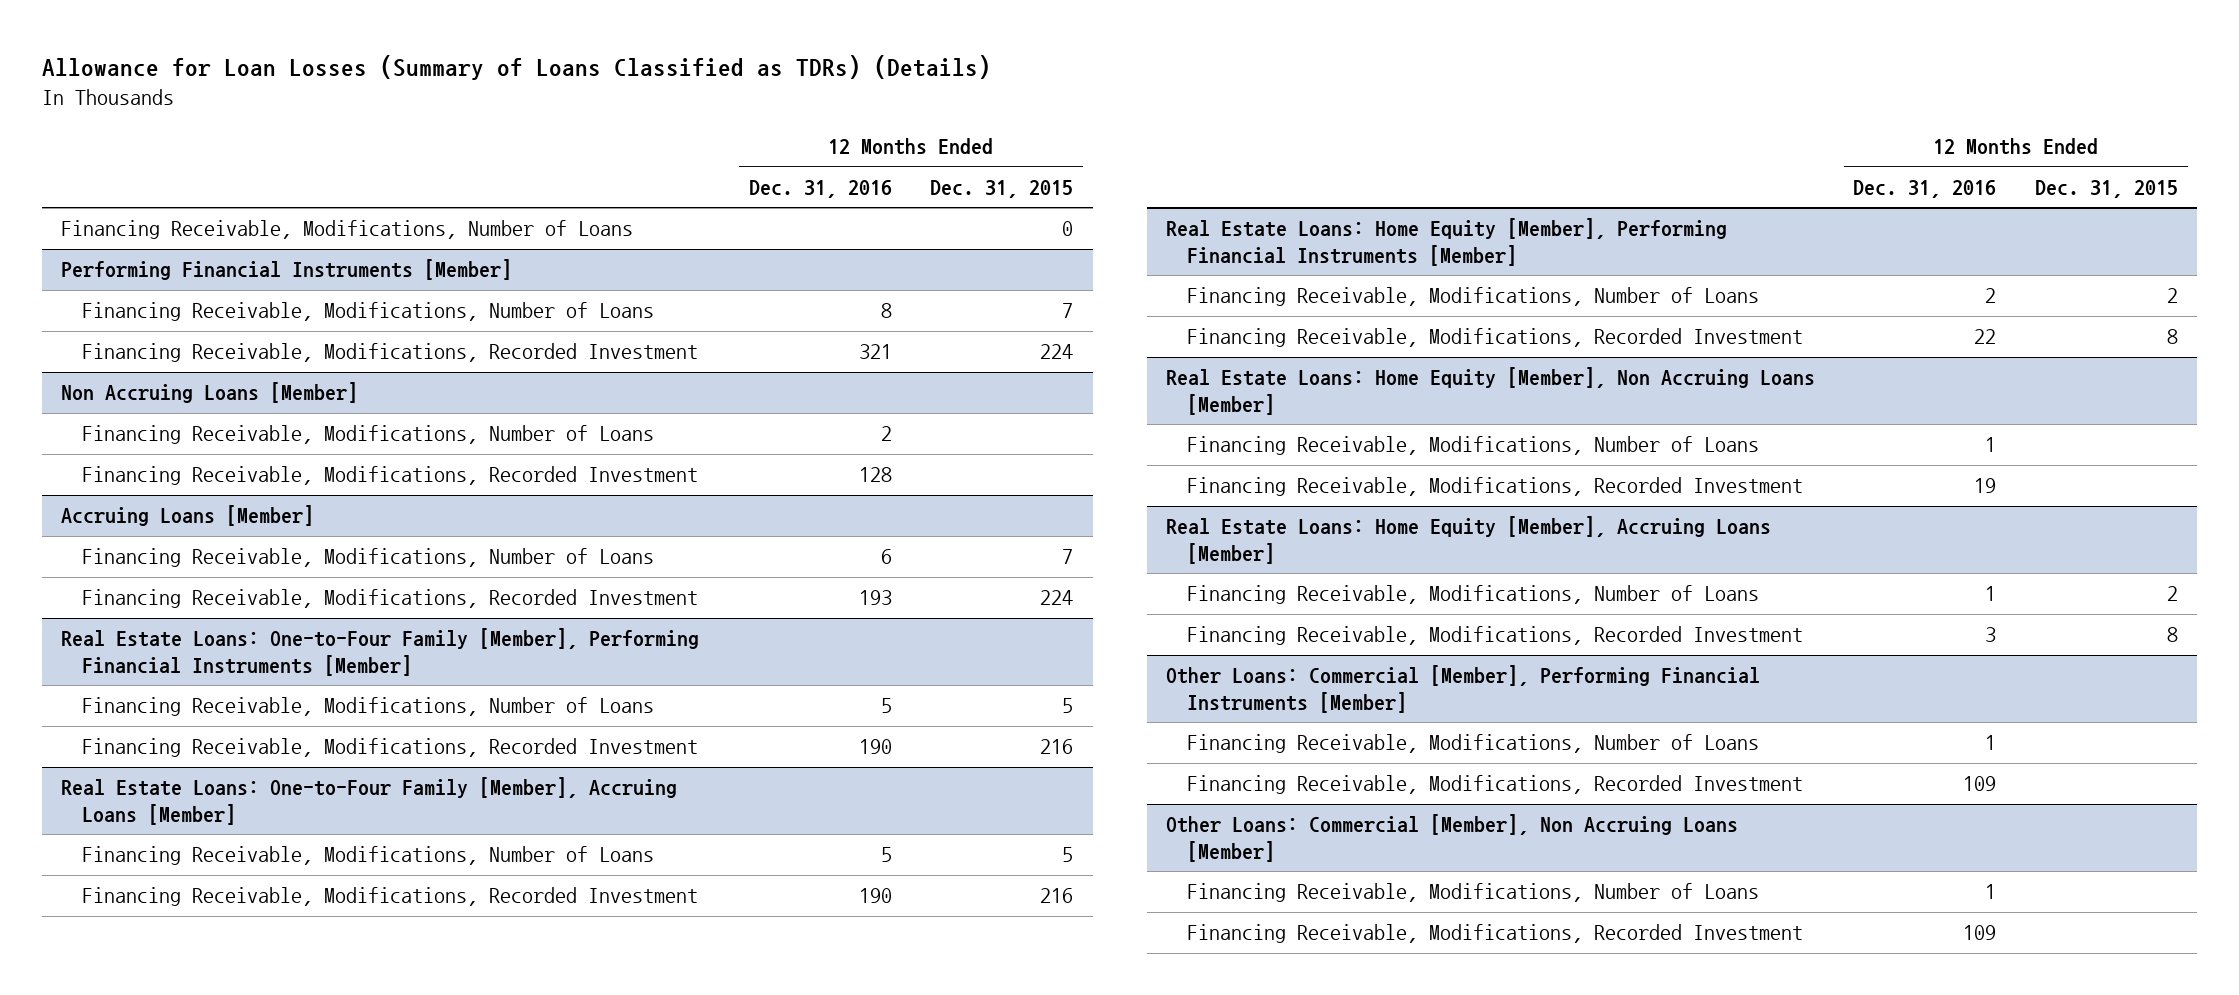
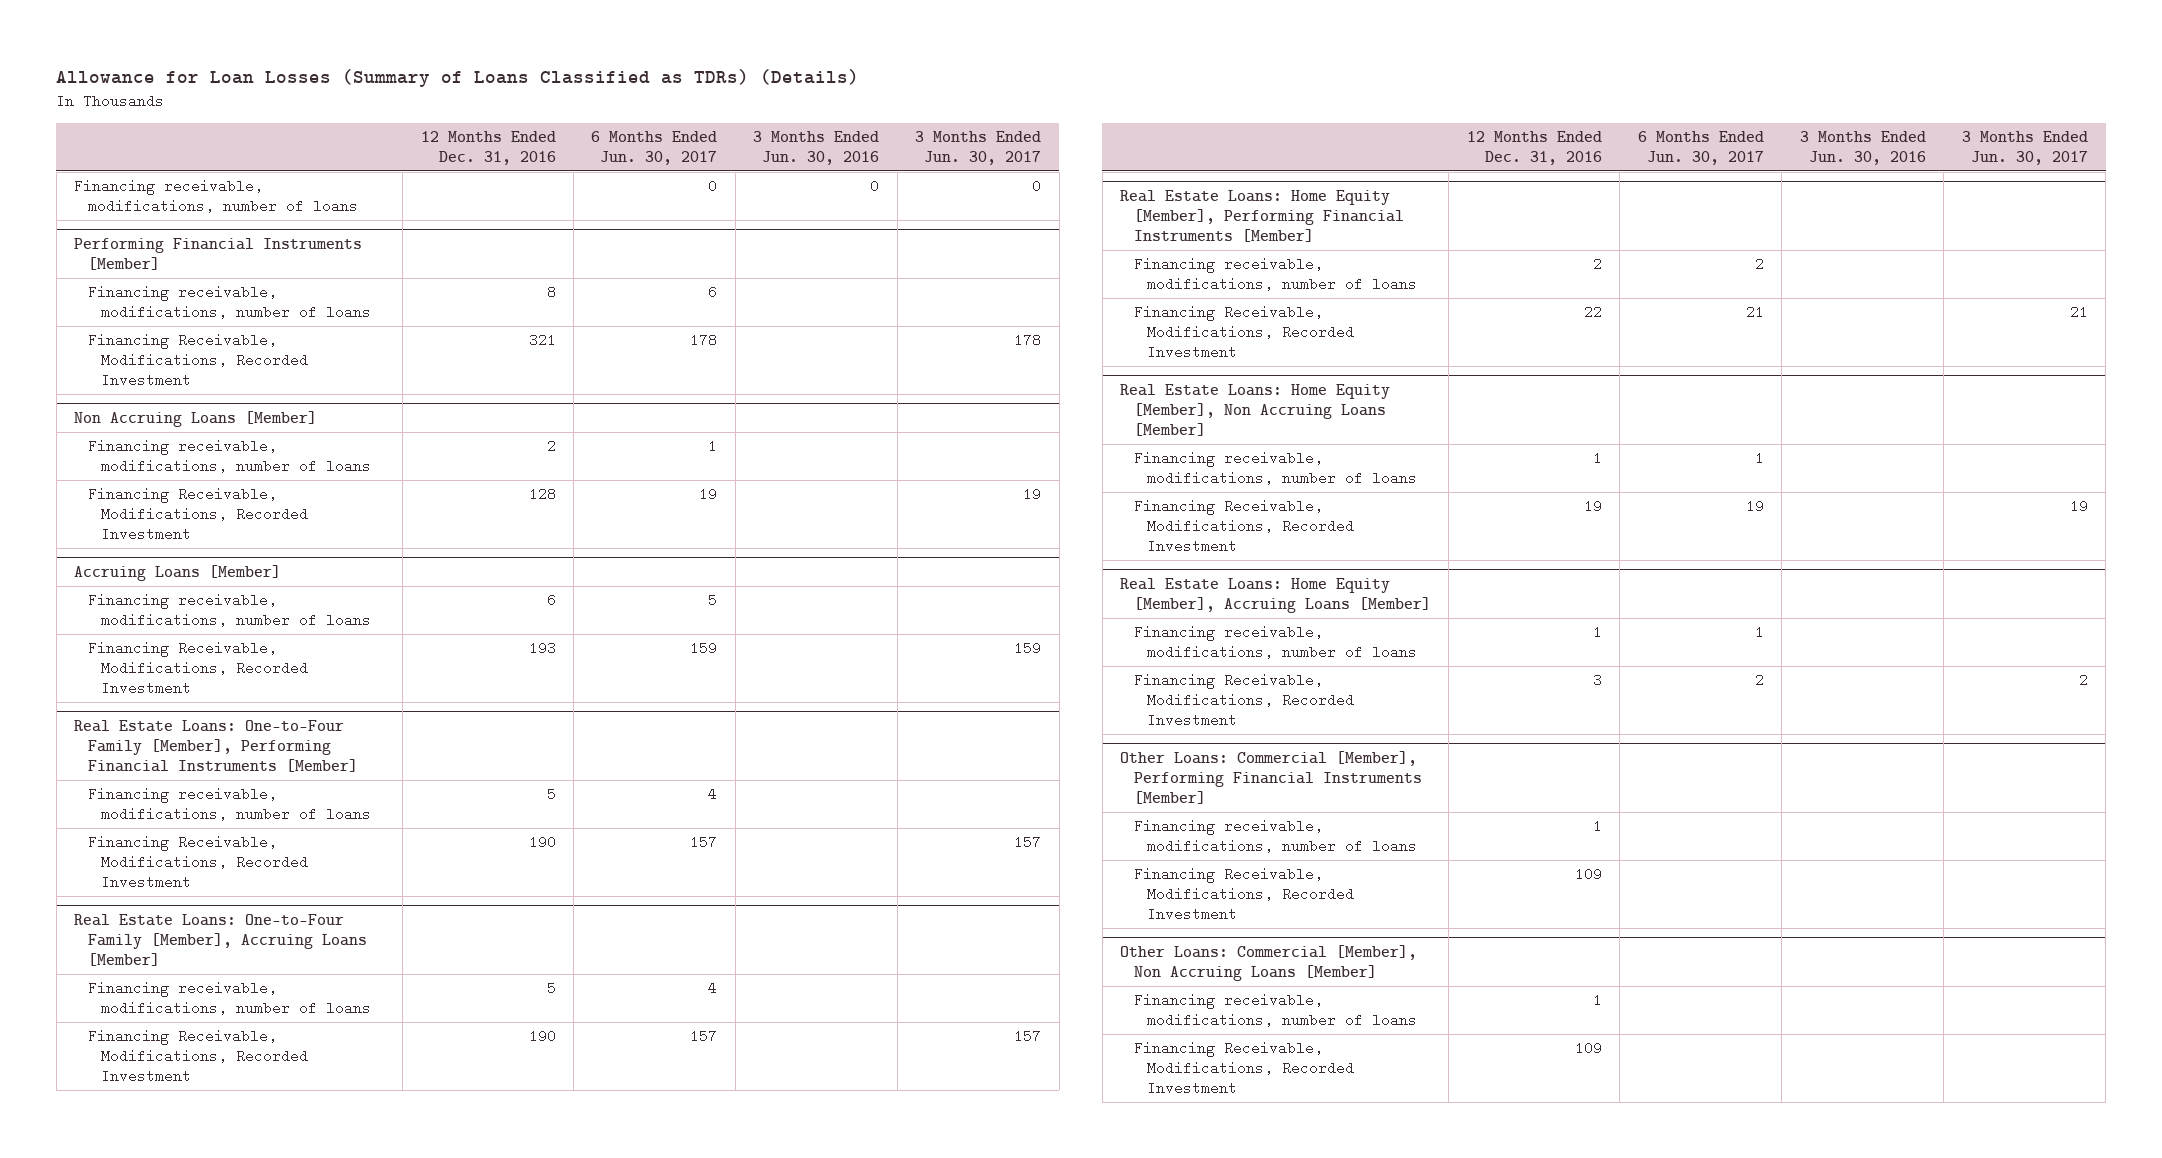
- | 12 Months Ended Dec. 31, 2016 | 12 Months Ended Dec. 31, 2015
+ | 12 Months Ended Dec. 31, 2016 | 6 Months Ended Jun. 30, 2017 | 3 Months Ended Jun. 30, 2016 | 3 Months Ended Jun. 30, 2017
- Financing Receivable, Modifications, Number of Loans | | 0
+ Financing receivable, modifications, number of loans | | 0 | 0 | 0
@ Performing Financial Instruments [Member]
- Financing Receivable, Modifications, Number of Loans | 8 | 7
+ Financing receivable, modifications, number of loans | 8 | 6 | |
@ Non Accruing Loans [Member]
- Financing Receivable, Modifications, Number of Loans | 2 |
+ Financing receivable, modifications, number of loans | 2 | 1 | |
@ Accruing Loans [Member]
- Financing Receivable, Modifications, Number of Loans | 6 | 7
+ Financing receivable, modifications, number of loans | 6 | 5 | |
@ Real Estate Loans: One-to-Four Family [Member], Performing Financial Instruments [Member]
- Financing Receivable, Modifications, Number of Loans | 5 | 5
+ Financing receivable, modifications, number of loans | 5 | 4 | |
@ Real Estate Loans: One-to-Four Family [Member], Accruing Loans [Member]
- Financing Receivable, Modifications, Number of Loans | 5 | 5
+ Financing receivable, modifications, number of loans | 5 | 4 | |
@ Real Estate Loans: Home Equity [Member], Performing Financial Instruments [Member]
- Financing Receivable, Modifications, Number of Loans | 2 | 2
+ Financing receivable, modifications, number of loans | 2 | 2 | |
@ Real Estate Loans: Home Equity [Member], Non Accruing Loans [Member]
- Financing Receivable, Modifications, Number of Loans | 1 |
+ Financing receivable, modifications, number of loans | 1 | 1 | |
@ Real Estate Loans: Home Equity [Member], Accruing Loans [Member]
- Financing Receivable, Modifications, Number of Loans | 1 | 2
+ Financing receivable, modifications, number of loans | 1 | 1 | |
@ Other Loans: Commercial [Member], Performing Financial Instruments [Member]
- Financing Receivable, Modifications, Number of Loans | 1 |
+ Financing receivable, modifications, number of loans | 1 | | |
@ Other Loans: Commercial [Member], Non Accruing Loans [Member]
- Financing Receivable, Modifications, Number of Loans | 1 |
+ Financing receivable, modifications, number of loans | 1 | | |

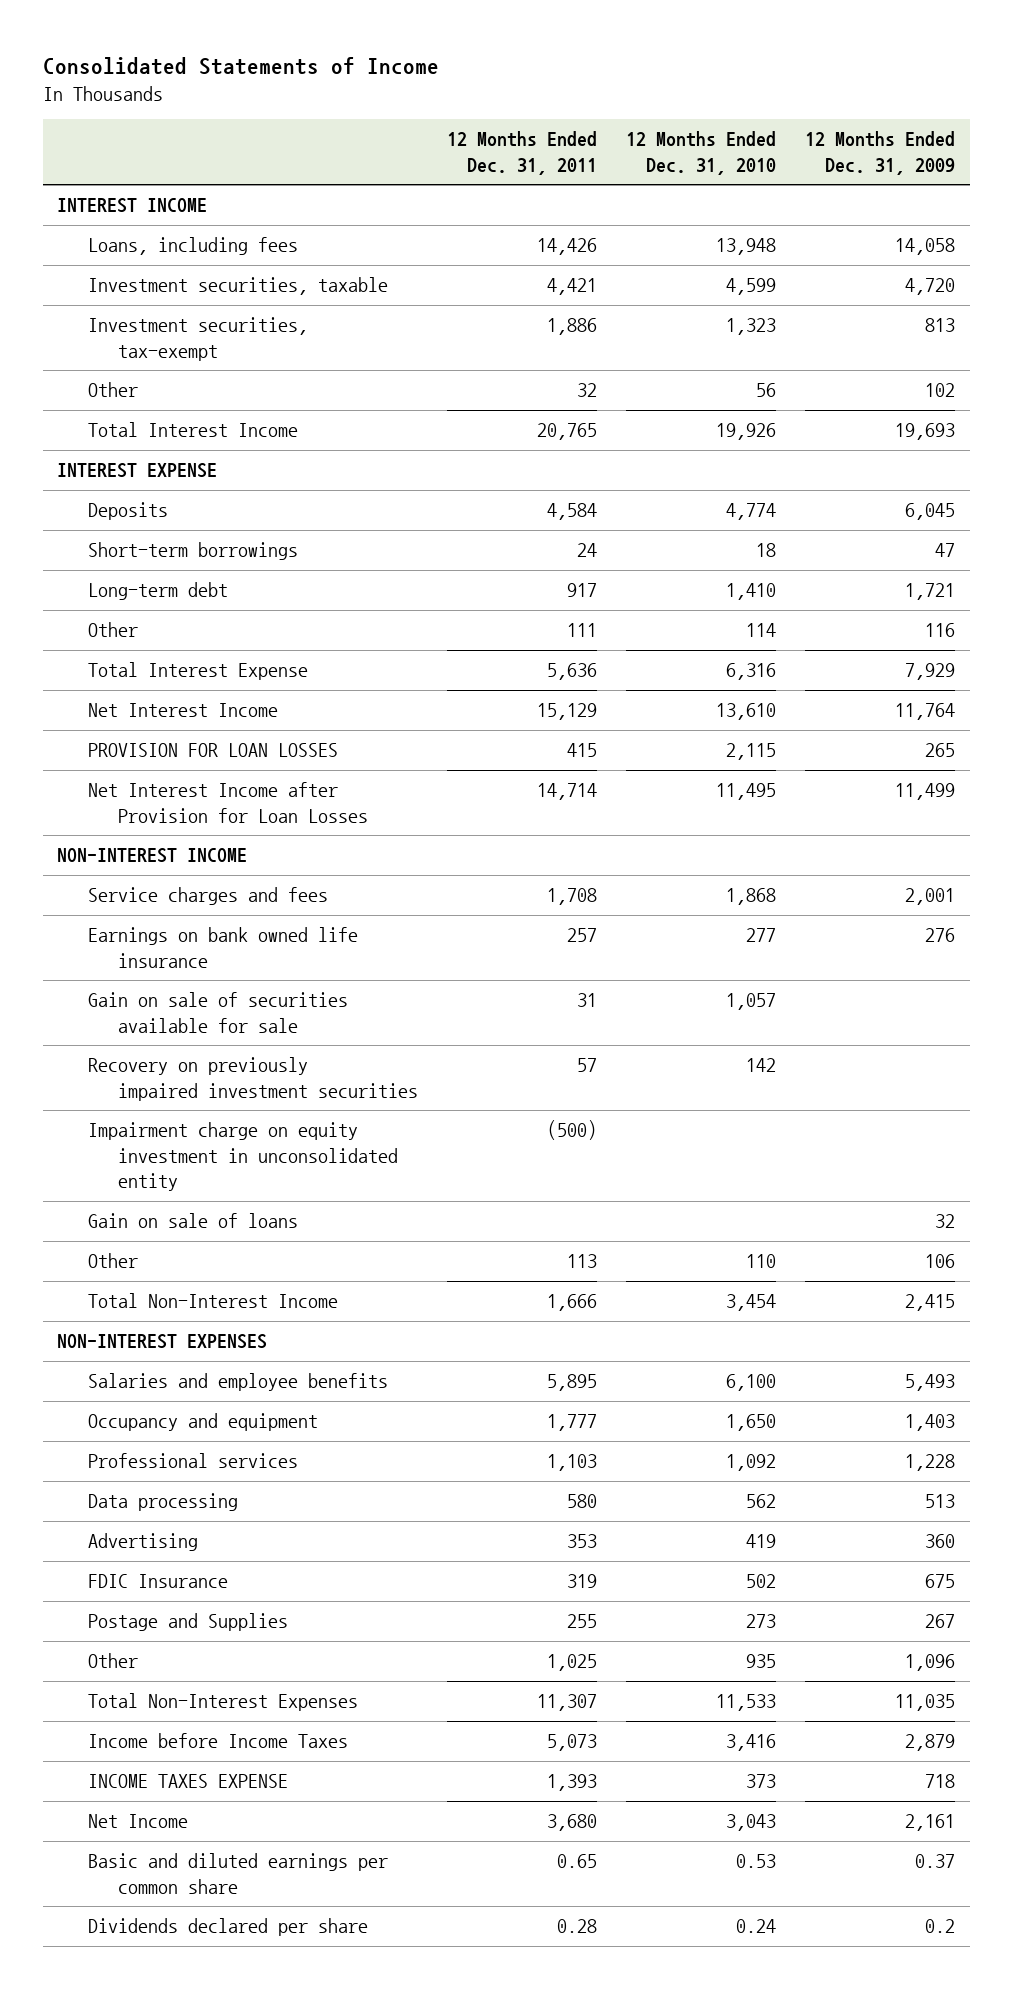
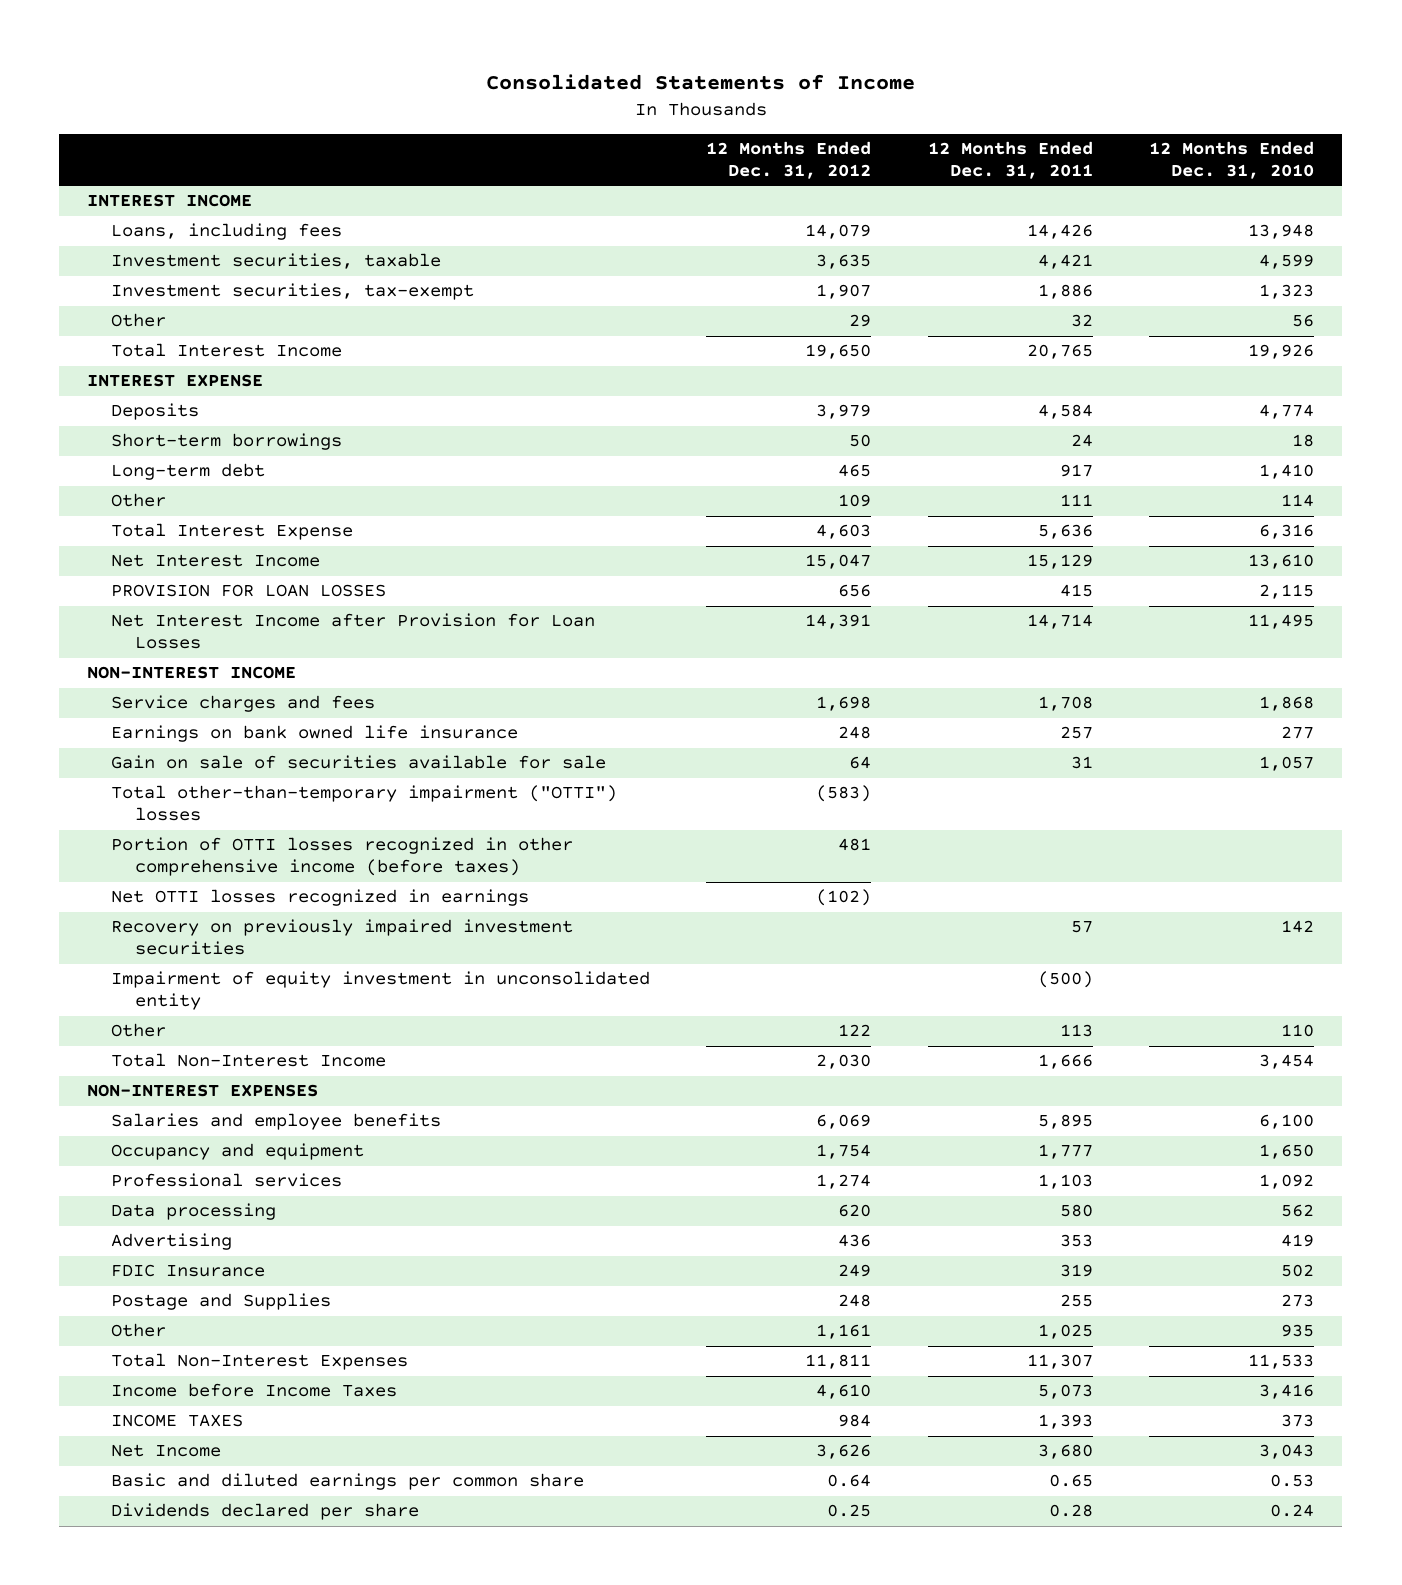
- | 12 Months Ended Dec. 31, 2011 | 12 Months Ended Dec. 31, 2010 | 12 Months Ended Dec. 31, 2009
+ | 12 Months Ended Dec. 31, 2012 | 12 Months Ended Dec. 31, 2011 | 12 Months Ended Dec. 31, 2010
+ Total other-than-temporary impairment ("OTTI") losses | (583) | |
+ Portion of OTTI losses recognized in other comprehensive income (before taxes) | 481 | |
+ Net OTTI losses recognized in earnings | (102) | |
- Impairment charge on equity investment in unconsolidated entity | (500) | |
- Gain on sale of loans | | | 32
+ Impairment of equity investment in unconsolidated entity | | (500) |
- INCOME TAXES EXPENSE | 1,393 | 373 | 718
+ INCOME TAXES | 984 | 1,393 | 373

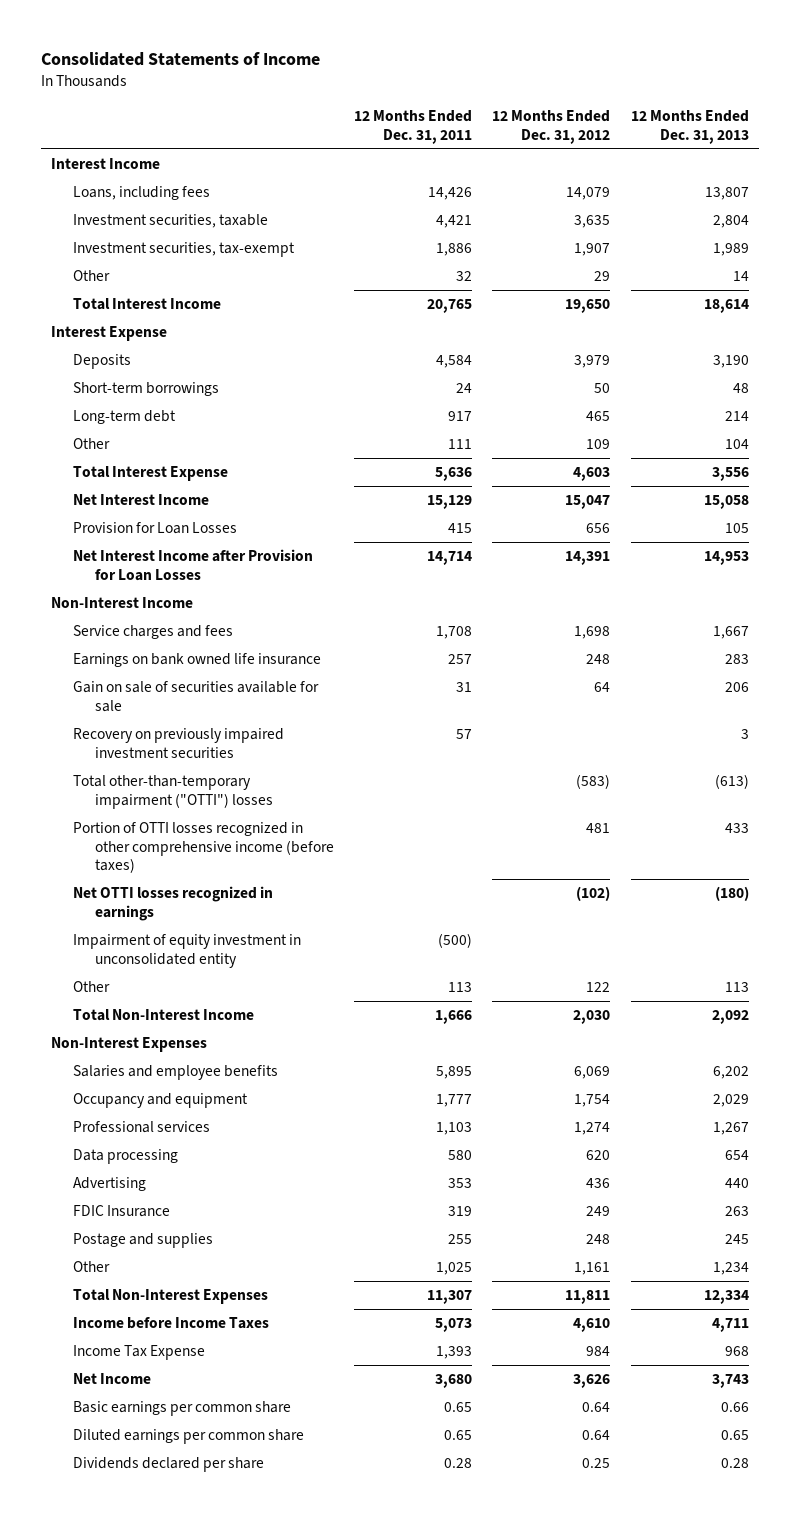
- | 12 Months Ended Dec. 31, 2012 | 12 Months Ended Dec. 31, 2011 | 12 Months Ended Dec. 31, 2010
+ | 12 Months Ended Dec. 31, 2011 | 12 Months Ended Dec. 31, 2012 | 12 Months Ended Dec. 31, 2013
- INTEREST INCOME
+ Interest Income
- INTEREST EXPENSE
+ Interest Expense
- PROVISION FOR LOAN LOSSES | 656 | 415 | 2,115
+ Provision for Loan Losses | 415 | 656 | 105
- NON-INTEREST INCOME
+ Non-Interest Income
moved up: Recovery on previously impaired investment securities | 57 | | 3
- NON-INTEREST EXPENSES
+ Non-Interest Expenses
- Postage and Supplies | 248 | 255 | 273
+ Postage and supplies | 255 | 248 | 245
- INCOME TAXES | 984 | 1,393 | 373
+ Income Tax Expense | 1,393 | 984 | 968
- Basic and diluted earnings per common share | 0.64 | 0.65 | 0.53
+ Basic earnings per common share | 0.65 | 0.64 | 0.66
+ Diluted earnings per common share | 0.65 | 0.64 | 0.65

